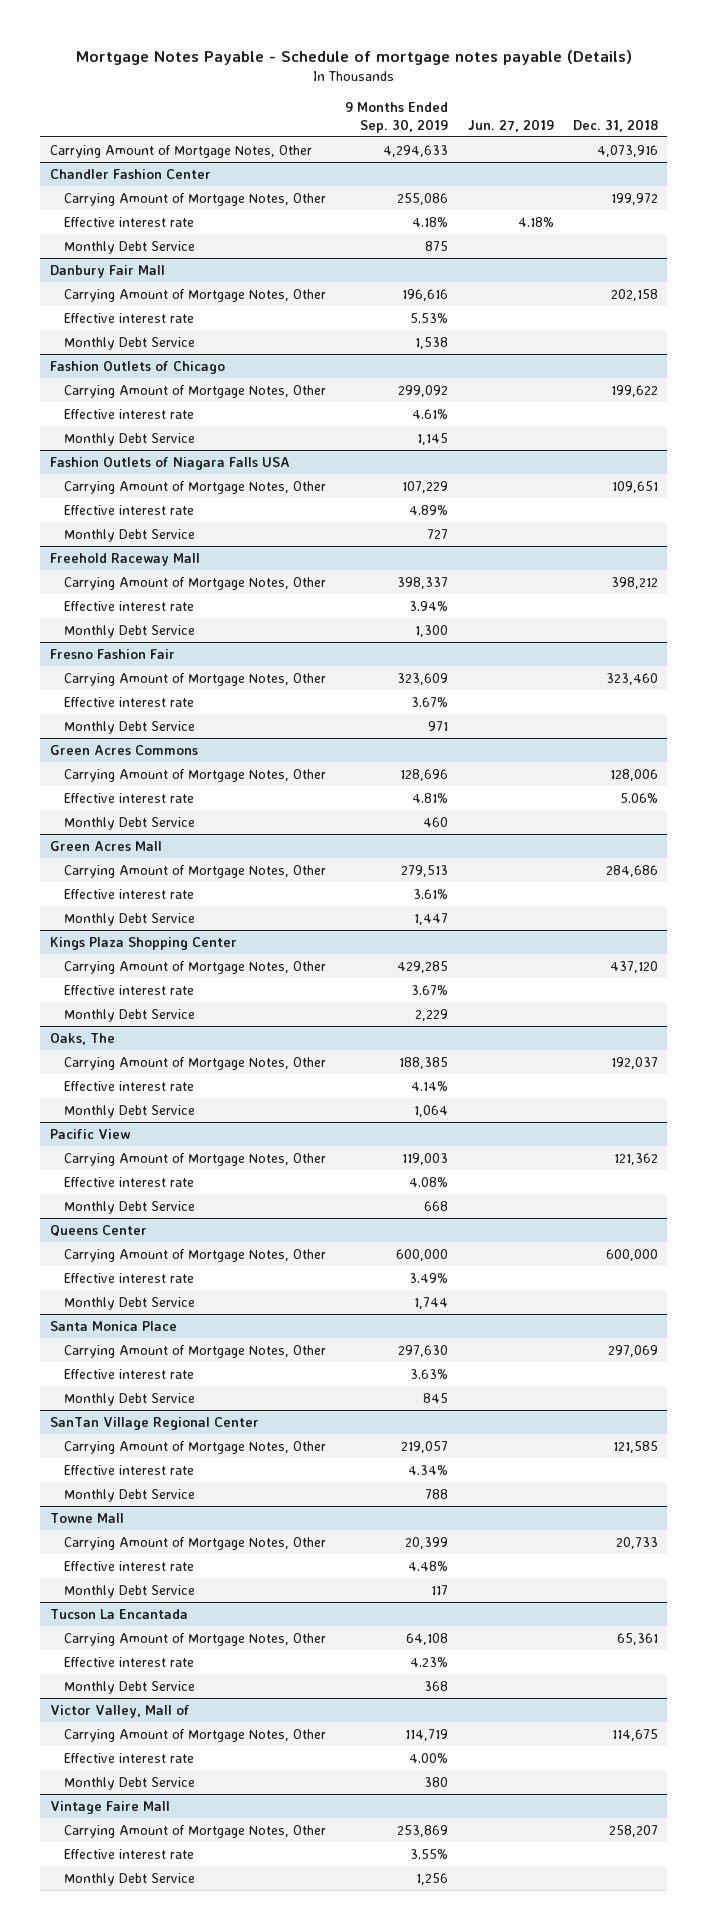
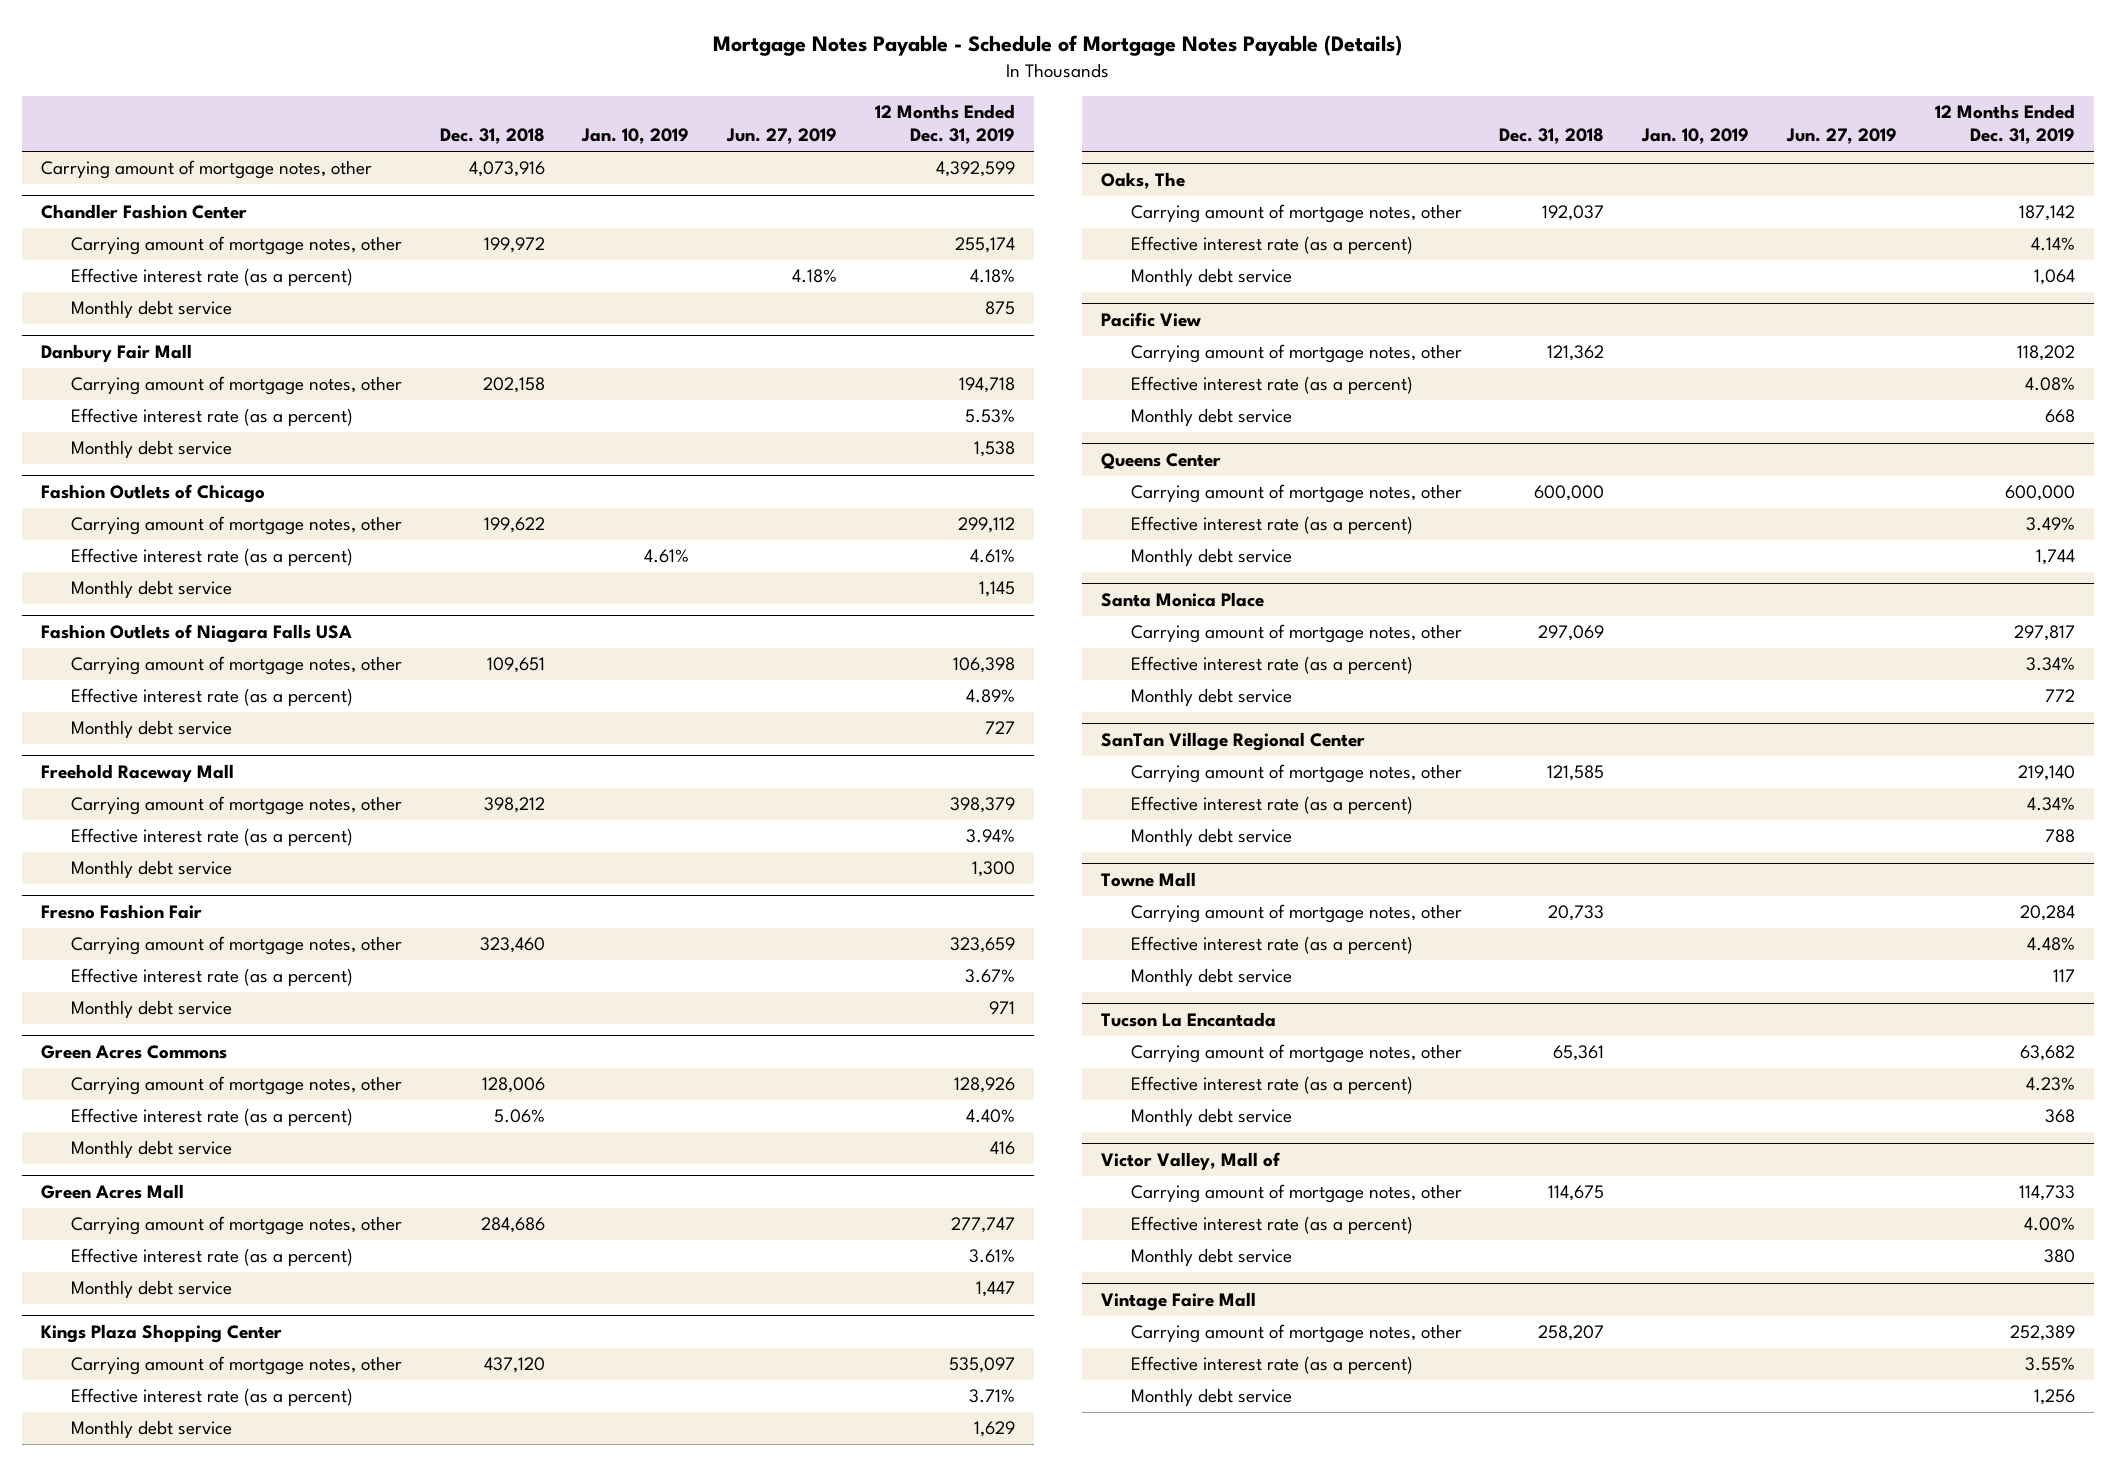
- Mortgage Notes Payable - Schedule of mortgage notes payable (Details)
+ Mortgage Notes Payable - Schedule of Mortgage Notes Payable (Details)
- | 9 Months Ended Sep. 30, 2019 | Jun. 27, 2019 | Dec. 31, 2018
+ | Dec. 31, 2018 | Jan. 10, 2019 | Jun. 27, 2019 | 12 Months Ended Dec. 31, 2019
- Carrying Amount of Mortgage Notes, Other | 4,294,633 | | 4,073,916
+ Carrying amount of mortgage notes, other | 4,073,916 | | | 4,392,599
@ Chandler Fashion Center
- Carrying Amount of Mortgage Notes, Other | 255,086 | | 199,972
- Effective interest rate | 4.18% | 4.18% |
- Monthly Debt Service | 875 | |
+ Carrying amount of mortgage notes, other | 199,972 | | | 255,174
+ Effective interest rate (as a percent) | | | 4.18% | 4.18%
+ Monthly debt service | | | | 875
@ Danbury Fair Mall
- Carrying Amount of Mortgage Notes, Other | 196,616 | | 202,158
- Effective interest rate | 5.53% | |
- Monthly Debt Service | 1,538 | |
+ Carrying amount of mortgage notes, other | 202,158 | | | 194,718
+ Effective interest rate (as a percent) | | | | 5.53%
+ Monthly debt service | | | | 1,538
@ Fashion Outlets of Chicago
- Carrying Amount of Mortgage Notes, Other | 299,092 | | 199,622
- Effective interest rate | 4.61% | |
- Monthly Debt Service | 1,145 | |
+ Carrying amount of mortgage notes, other | 199,622 | | | 299,112
+ Effective interest rate (as a percent) | | 4.61% | | 4.61%
+ Monthly debt service | | | | 1,145
@ Fashion Outlets of Niagara Falls USA
- Carrying Amount of Mortgage Notes, Other | 107,229 | | 109,651
- Effective interest rate | 4.89% | |
- Monthly Debt Service | 727 | |
+ Carrying amount of mortgage notes, other | 109,651 | | | 106,398
+ Effective interest rate (as a percent) | | | | 4.89%
+ Monthly debt service | | | | 727
@ Freehold Raceway Mall
- Carrying Amount of Mortgage Notes, Other | 398,337 | | 398,212
- Effective interest rate | 3.94% | |
- Monthly Debt Service | 1,300 | |
+ Carrying amount of mortgage notes, other | 398,212 | | | 398,379
+ Effective interest rate (as a percent) | | | | 3.94%
+ Monthly debt service | | | | 1,300
@ Fresno Fashion Fair
- Carrying Amount of Mortgage Notes, Other | 323,609 | | 323,460
- Effective interest rate | 3.67% | |
- Monthly Debt Service | 971 | |
+ Carrying amount of mortgage notes, other | 323,460 | | | 323,659
+ Effective interest rate (as a percent) | | | | 3.67%
+ Monthly debt service | | | | 971
@ Green Acres Commons
- Carrying Amount of Mortgage Notes, Other | 128,696 | | 128,006
- Effective interest rate | 4.81% | | 5.06%
- Monthly Debt Service | 460 | |
+ Carrying amount of mortgage notes, other | 128,006 | | | 128,926
+ Effective interest rate (as a percent) | 5.06% | | | 4.40%
+ Monthly debt service | | | | 416
@ Green Acres Mall
- Carrying Amount of Mortgage Notes, Other | 279,513 | | 284,686
- Effective interest rate | 3.61% | |
- Monthly Debt Service | 1,447 | |
+ Carrying amount of mortgage notes, other | 284,686 | | | 277,747
+ Effective interest rate (as a percent) | | | | 3.61%
+ Monthly debt service | | | | 1,447
@ Kings Plaza Shopping Center
- Carrying Amount of Mortgage Notes, Other | 429,285 | | 437,120
- Effective interest rate | 3.67% | |
- Monthly Debt Service | 2,229 | |
+ Carrying amount of mortgage notes, other | 437,120 | | | 535,097
+ Effective interest rate (as a percent) | | | | 3.71%
+ Monthly debt service | | | | 1,629
@ Oaks, The
- Carrying Amount of Mortgage Notes, Other | 188,385 | | 192,037
- Effective interest rate | 4.14% | |
- Monthly Debt Service | 1,064 | |
+ Carrying amount of mortgage notes, other | 192,037 | | | 187,142
+ Effective interest rate (as a percent) | | | | 4.14%
+ Monthly debt service | | | | 1,064
@ Pacific View
- Carrying Amount of Mortgage Notes, Other | 119,003 | | 121,362
- Effective interest rate | 4.08% | |
- Monthly Debt Service | 668 | |
+ Carrying amount of mortgage notes, other | 121,362 | | | 118,202
+ Effective interest rate (as a percent) | | | | 4.08%
+ Monthly debt service | | | | 668
@ Queens Center
- Carrying Amount of Mortgage Notes, Other | 600,000 | | 600,000
- Effective interest rate | 3.49% | |
- Monthly Debt Service | 1,744 | |
+ Carrying amount of mortgage notes, other | 600,000 | | | 600,000
+ Effective interest rate (as a percent) | | | | 3.49%
+ Monthly debt service | | | | 1,744
@ Santa Monica Place
- Carrying Amount of Mortgage Notes, Other | 297,630 | | 297,069
- Effective interest rate | 3.63% | |
- Monthly Debt Service | 845 | |
+ Carrying amount of mortgage notes, other | 297,069 | | | 297,817
+ Effective interest rate (as a percent) | | | | 3.34%
+ Monthly debt service | | | | 772
@ SanTan Village Regional Center
- Carrying Amount of Mortgage Notes, Other | 219,057 | | 121,585
- Effective interest rate | 4.34% | |
- Monthly Debt Service | 788 | |
+ Carrying amount of mortgage notes, other | 121,585 | | | 219,140
+ Effective interest rate (as a percent) | | | | 4.34%
+ Monthly debt service | | | | 788
@ Towne Mall
- Carrying Amount of Mortgage Notes, Other | 20,399 | | 20,733
- Effective interest rate | 4.48% | |
- Monthly Debt Service | 117 | |
+ Carrying amount of mortgage notes, other | 20,733 | | | 20,284
+ Effective interest rate (as a percent) | | | | 4.48%
+ Monthly debt service | | | | 117
@ Tucson La Encantada
- Carrying Amount of Mortgage Notes, Other | 64,108 | | 65,361
- Effective interest rate | 4.23% | |
- Monthly Debt Service | 368 | |
+ Carrying amount of mortgage notes, other | 65,361 | | | 63,682
+ Effective interest rate (as a percent) | | | | 4.23%
+ Monthly debt service | | | | 368
@ Victor Valley, Mall of
- Carrying Amount of Mortgage Notes, Other | 114,719 | | 114,675
- Effective interest rate | 4.00% | |
- Monthly Debt Service | 380 | |
+ Carrying amount of mortgage notes, other | 114,675 | | | 114,733
+ Effective interest rate (as a percent) | | | | 4.00%
+ Monthly debt service | | | | 380
@ Vintage Faire Mall
- Carrying Amount of Mortgage Notes, Other | 253,869 | | 258,207
- Effective interest rate | 3.55% | |
- Monthly Debt Service | 1,256 | |
+ Carrying amount of mortgage notes, other | 258,207 | | | 252,389
+ Effective interest rate (as a percent) | | | | 3.55%
+ Monthly debt service | | | | 1,256

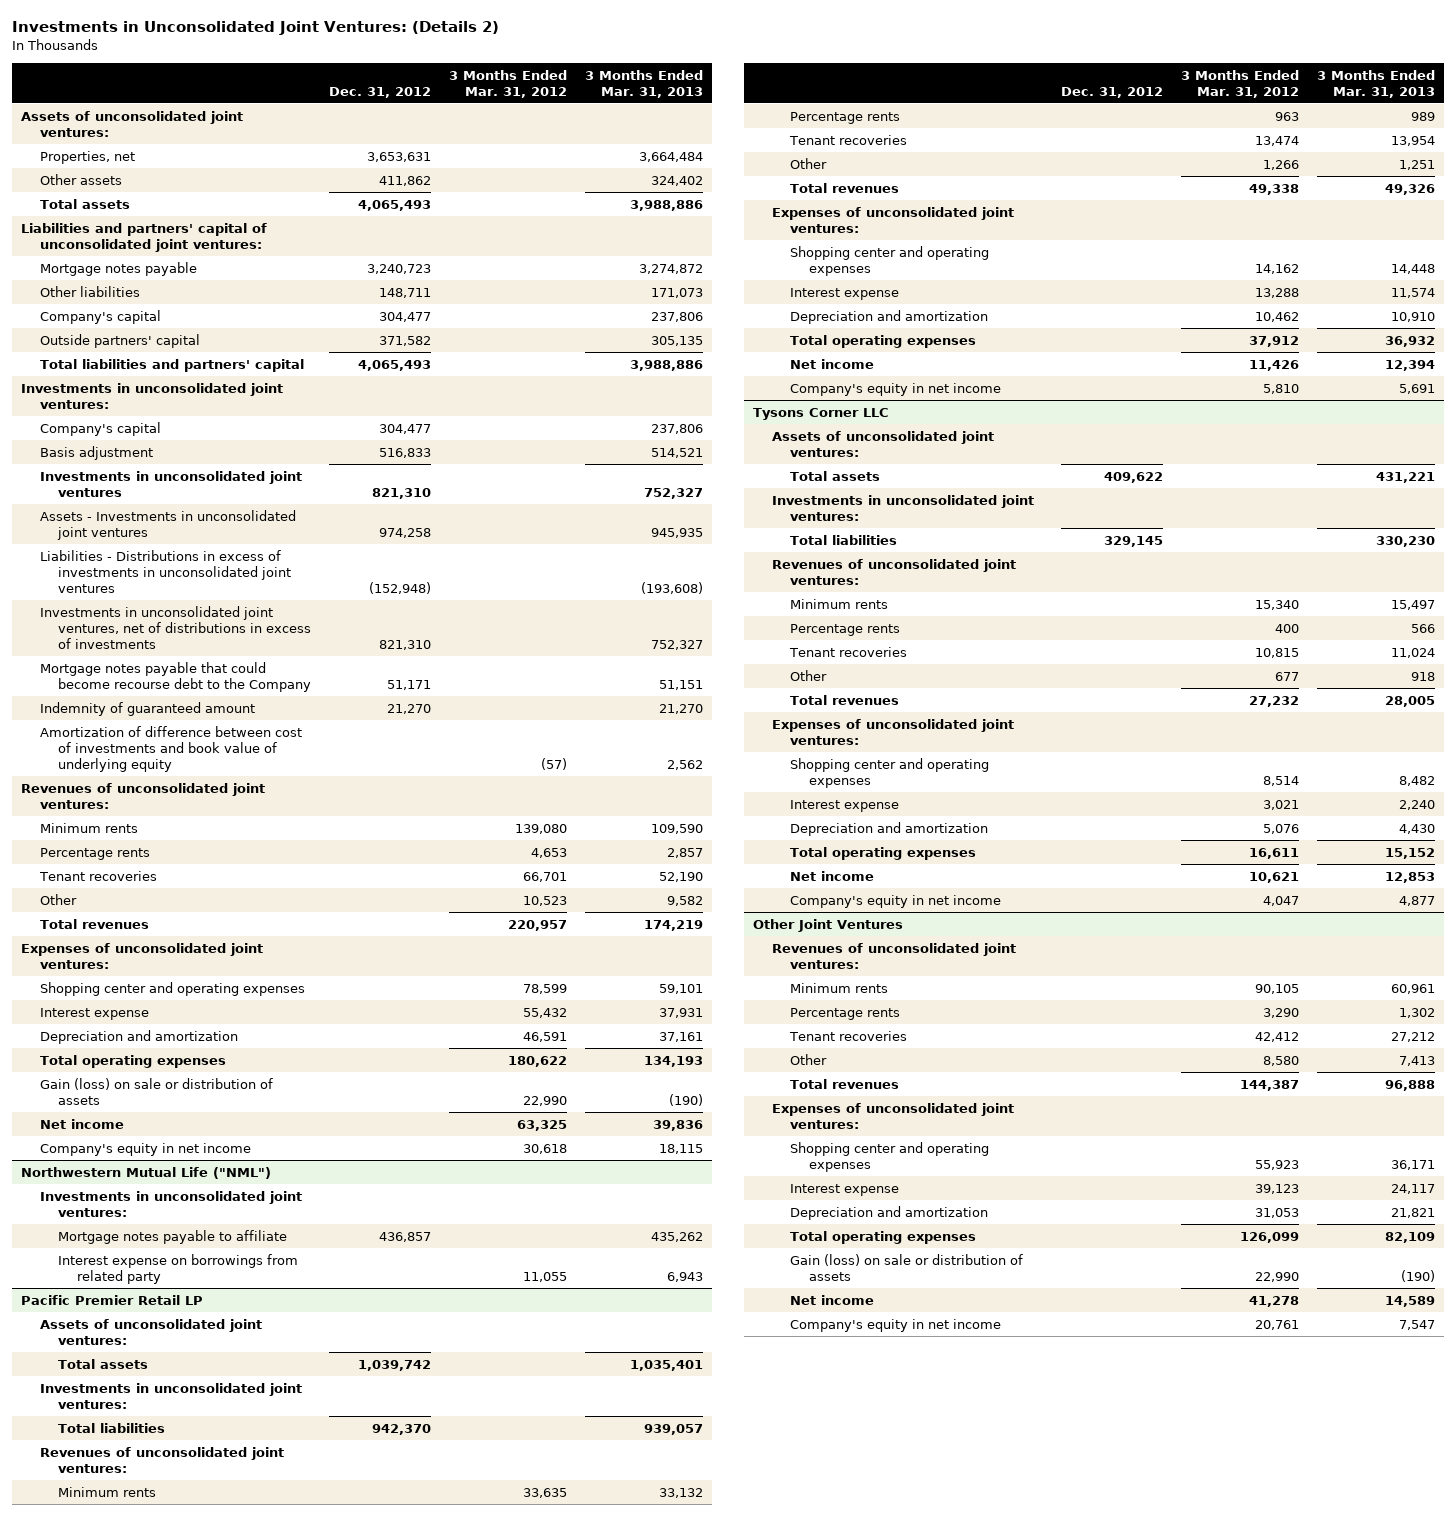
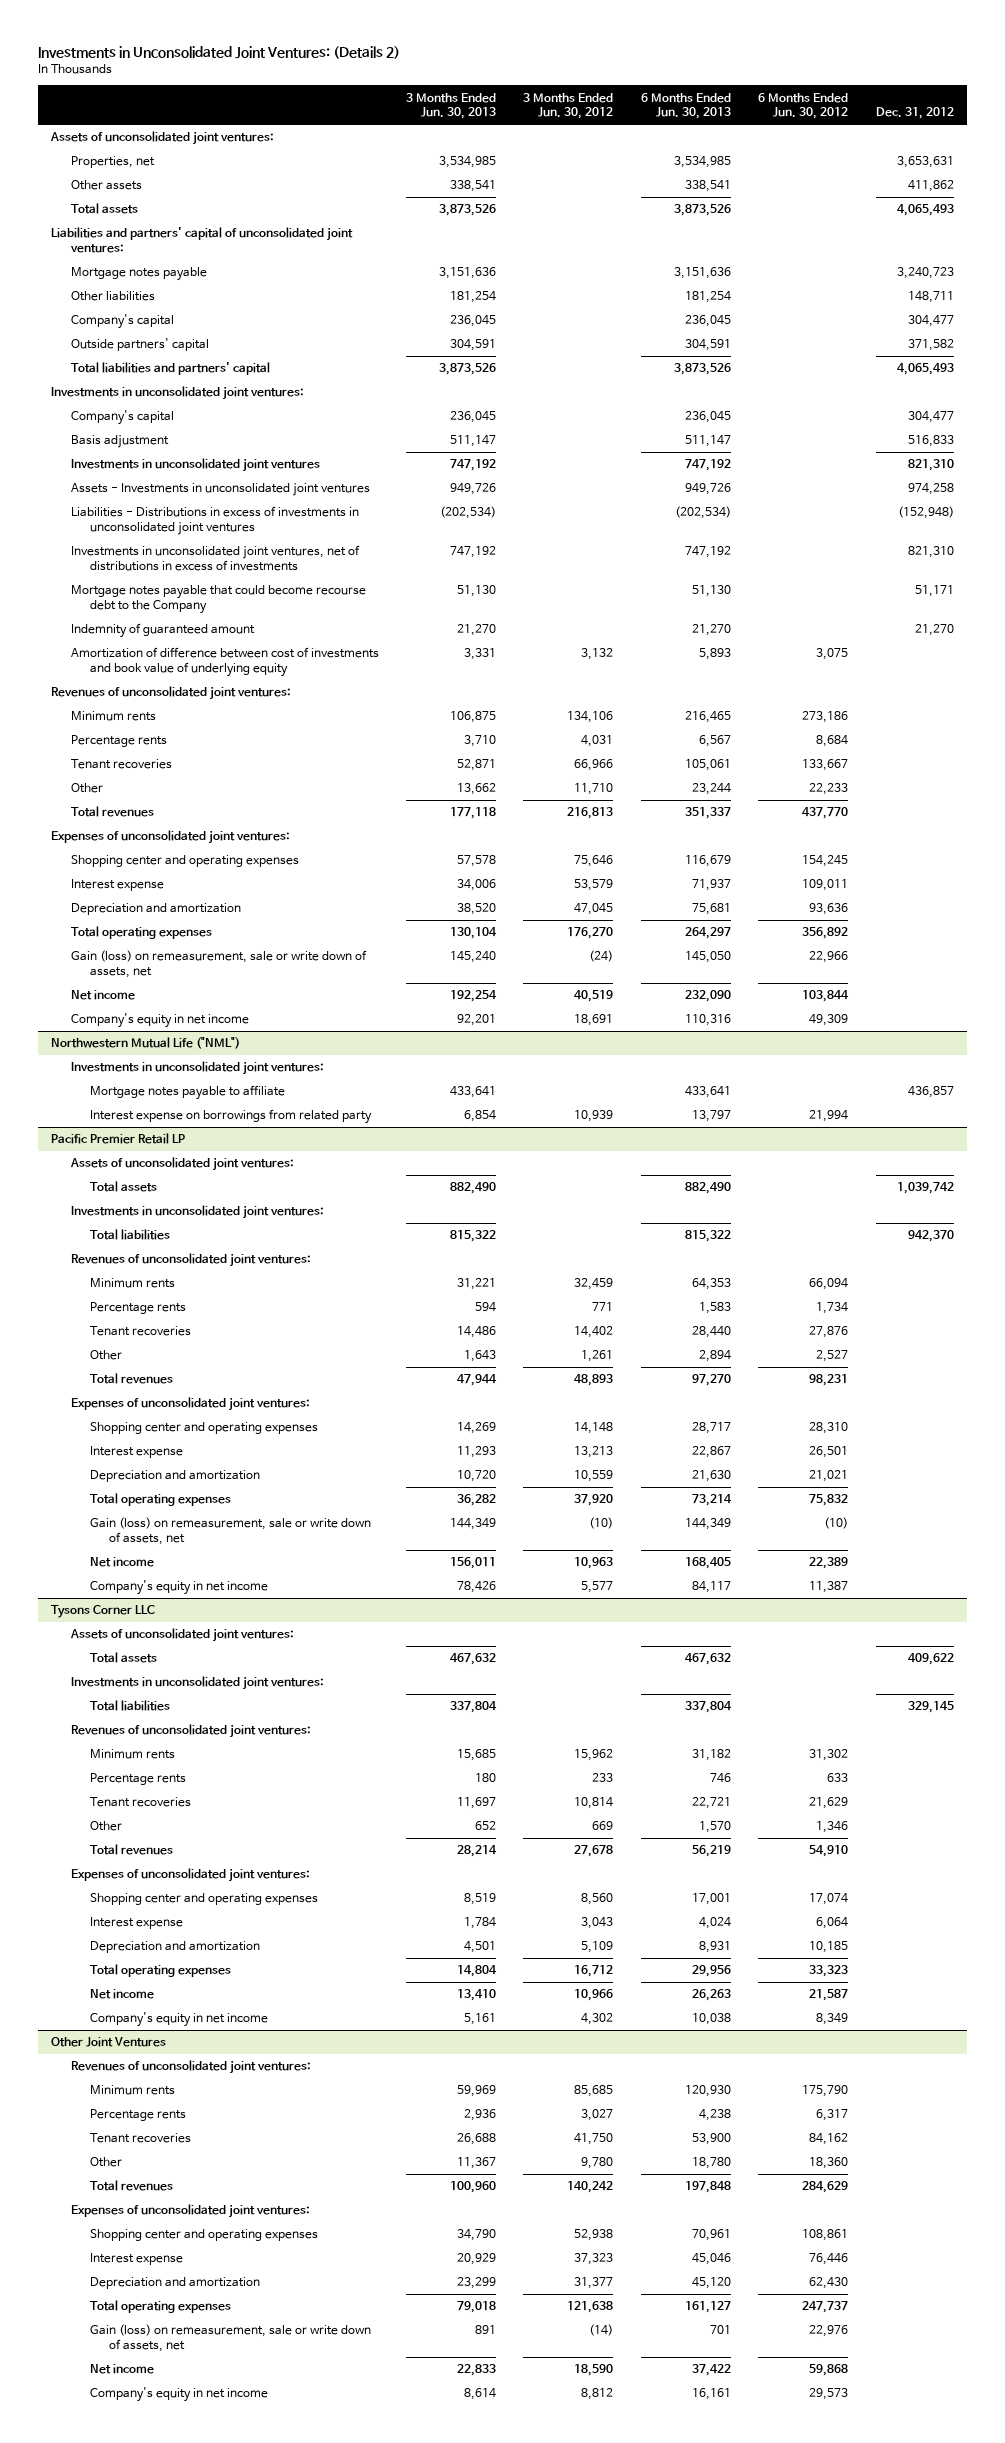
- | Dec. 31, 2012 | 3 Months Ended Mar. 31, 2012 | 3 Months Ended Mar. 31, 2013
+ | 3 Months Ended Jun. 30, 2013 | 3 Months Ended Jun. 30, 2012 | 6 Months Ended Jun. 30, 2013 | 6 Months Ended Jun. 30, 2012 | Dec. 31, 2012
- Gain (loss) on sale or distribution of assets | | 22,990 | (190)
+ Gain (loss) on remeasurement, sale or write down of assets, net | 145,240 | (24) | 145,050 | 22,966 |
@ Pacific Premier Retail LP
+ Gain (loss) on remeasurement, sale or write down of assets, net | 144,349 | (10) | 144,349 | (10) |
@ Other Joint Ventures
- Gain (loss) on sale or distribution of assets | | 22,990 | (190)
+ Gain (loss) on remeasurement, sale or write down of assets, net | 891 | (14) | 701 | 22,976 |

